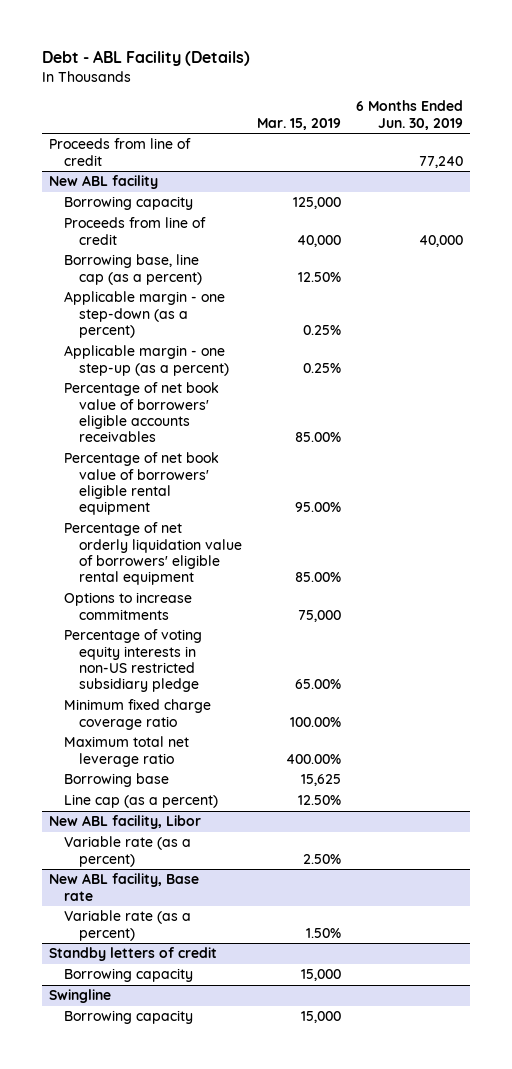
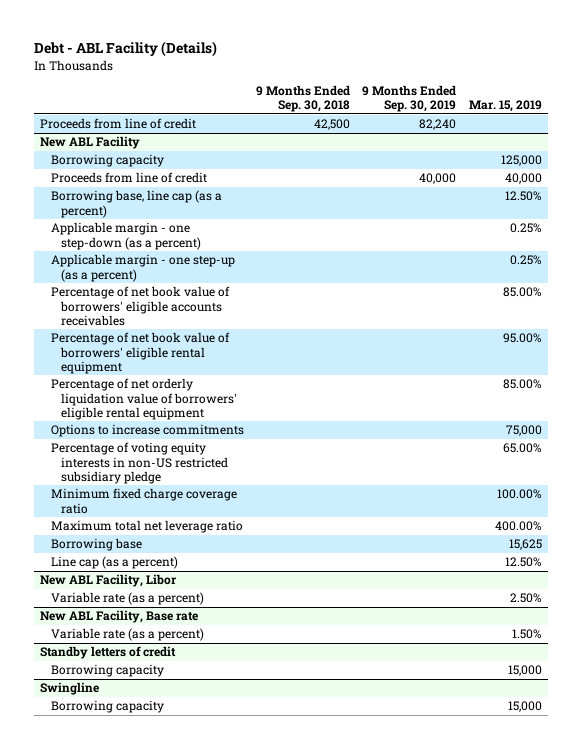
- | Mar. 15, 2019 | 6 Months Ended Jun. 30, 2019
+ | 9 Months Ended Sep. 30, 2018 | 9 Months Ended Sep. 30, 2019 | Mar. 15, 2019
- New ABL facility
+ New ABL Facility
- New ABL facility, Libor
+ New ABL Facility, Libor
- New ABL facility, Base rate
+ New ABL Facility, Base rate

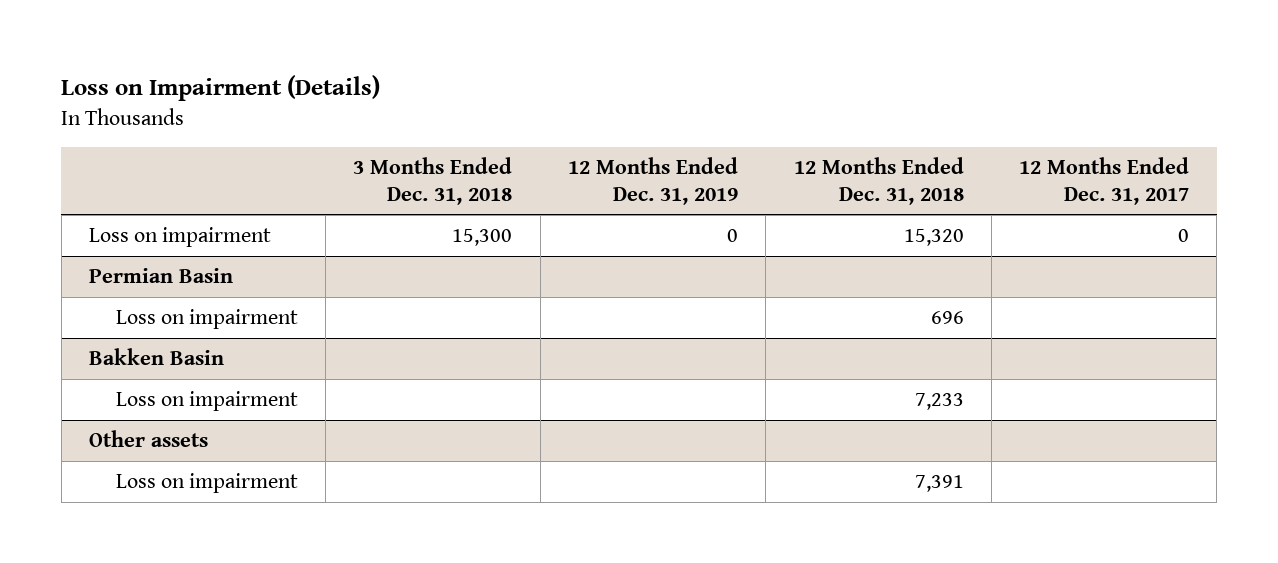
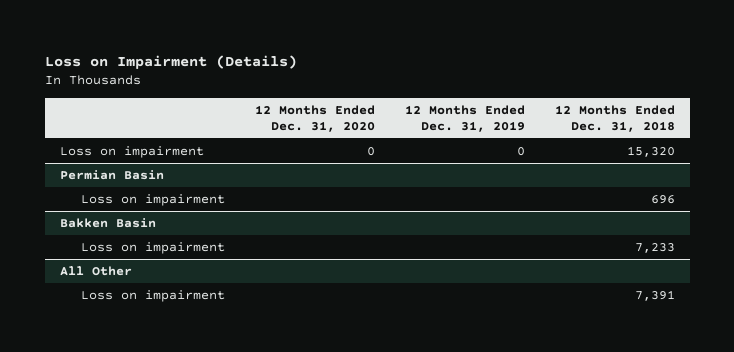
- | 3 Months Ended Dec. 31, 2018 | 12 Months Ended Dec. 31, 2019 | 12 Months Ended Dec. 31, 2018 | 12 Months Ended Dec. 31, 2017
+ | 12 Months Ended Dec. 31, 2020 | 12 Months Ended Dec. 31, 2019 | 12 Months Ended Dec. 31, 2018
- Other assets
+ All Other

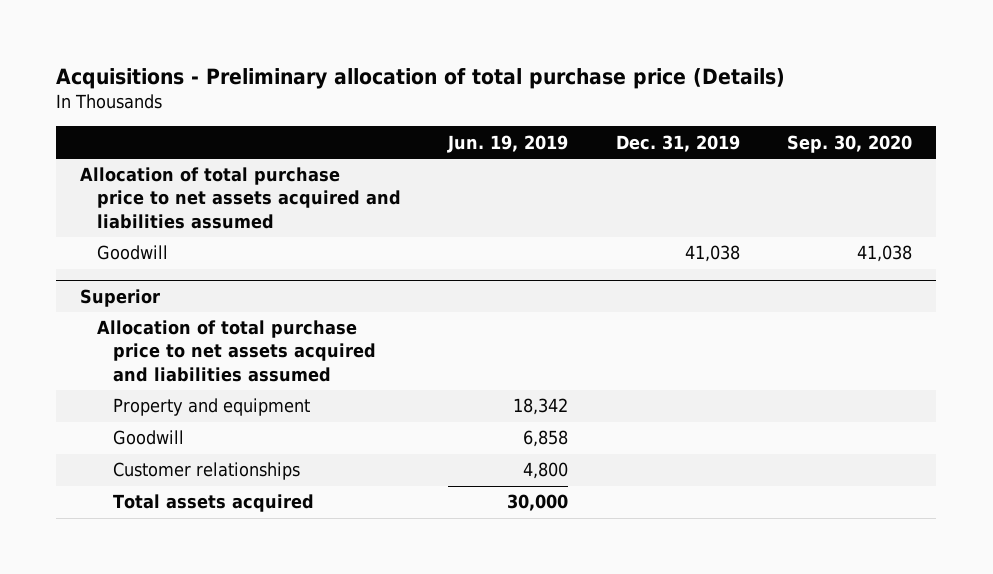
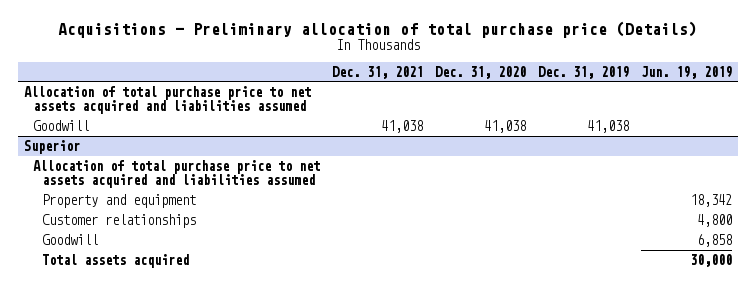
- | Jun. 19, 2019 | Dec. 31, 2019 | Sep. 30, 2020
+ | Dec. 31, 2021 | Dec. 31, 2020 | Dec. 31, 2019 | Jun. 19, 2019
@ Superior
moved down: Goodwill | | | | 6,858

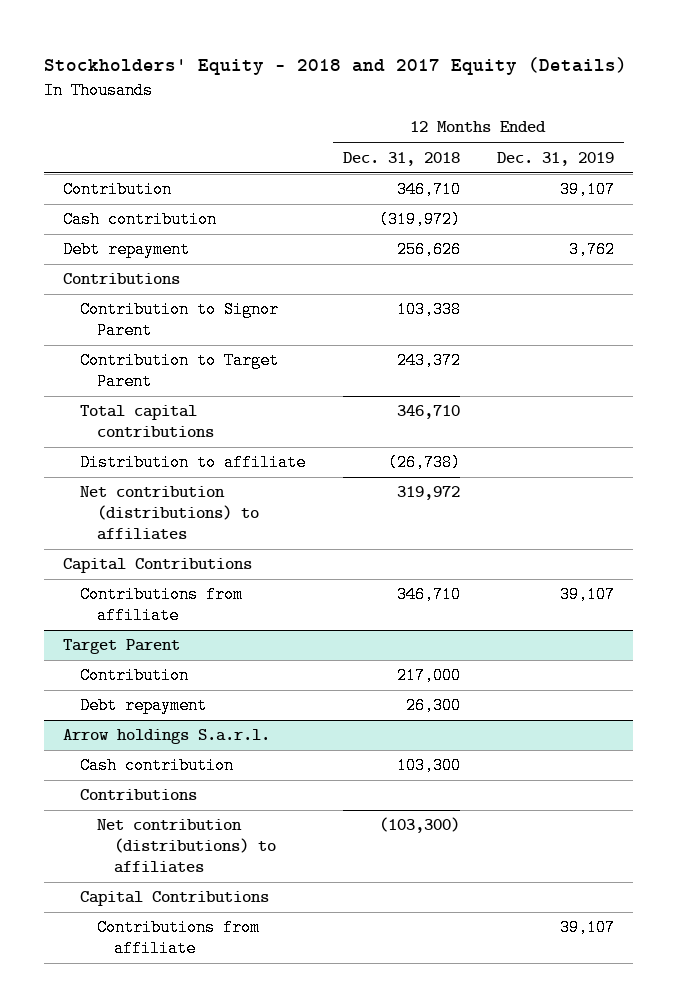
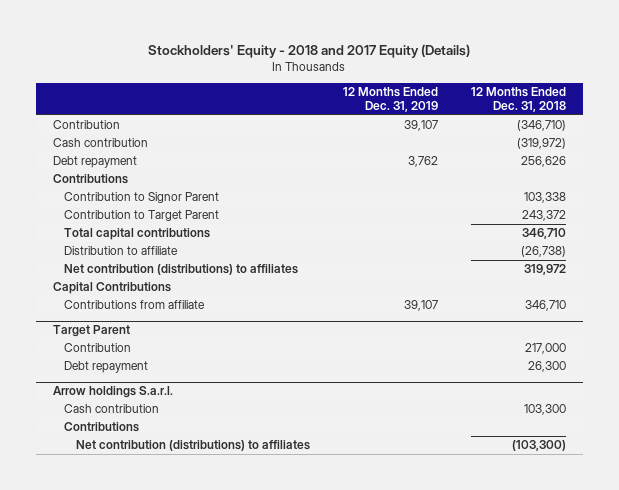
- | 12 Months Ended Dec. 31, 2018 | 12 Months Ended Dec. 31, 2019
+ | 12 Months Ended Dec. 31, 2019 | 12 Months Ended Dec. 31, 2018
- Contribution | 346,710 | 39,107
+ Contribution | 39,107 | (346,710)
@ Arrow holdings S.a.r.l.
- Capital Contributions
- Contributions from affiliate | | 39,107

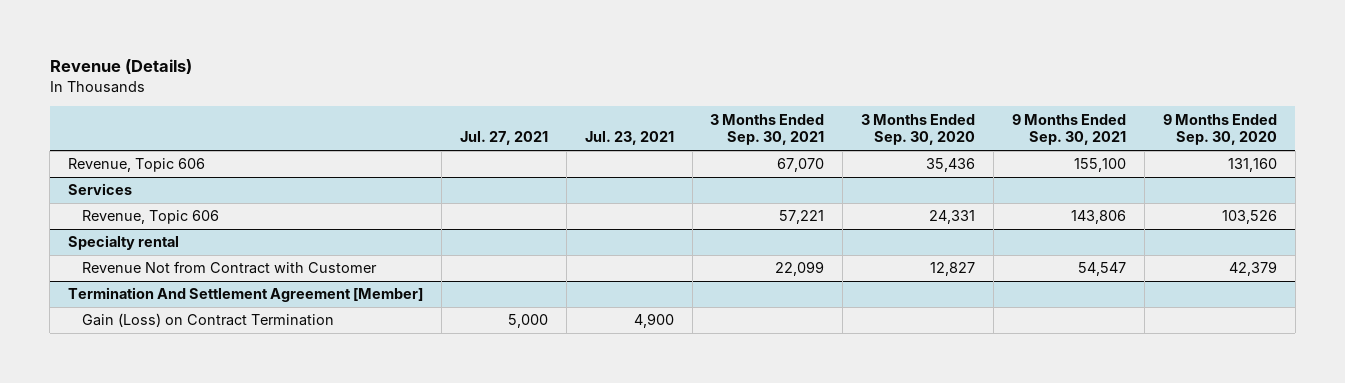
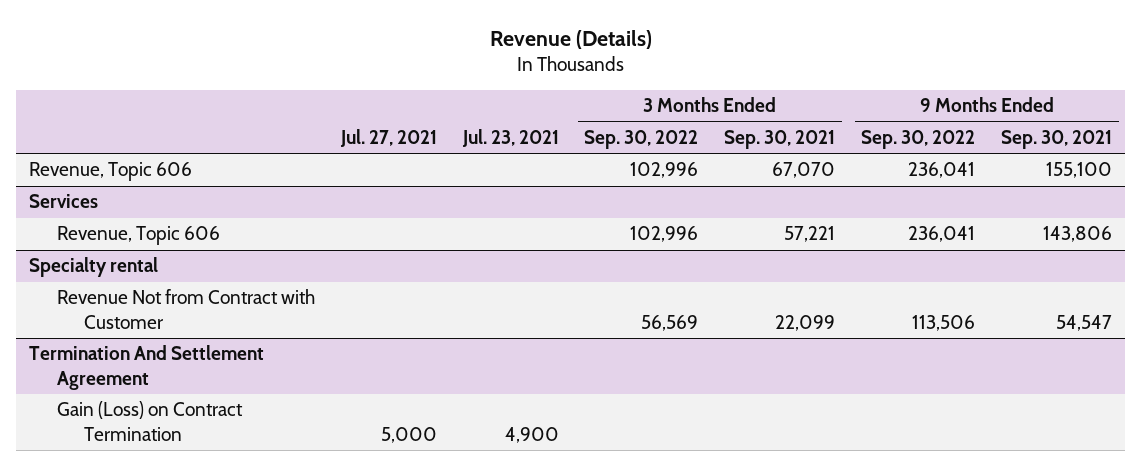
- | Jul. 27, 2021 | Jul. 23, 2021 | 3 Months Ended Sep. 30, 2021 | 3 Months Ended Sep. 30, 2020 | 9 Months Ended Sep. 30, 2021 | 9 Months Ended Sep. 30, 2020
+ | Jul. 27, 2021 | Jul. 23, 2021 | 3 Months Ended Sep. 30, 2022 | 3 Months Ended Sep. 30, 2021 | 9 Months Ended Sep. 30, 2022 | 9 Months Ended Sep. 30, 2021
- Termination And Settlement Agreement [Member]
+ Termination And Settlement Agreement

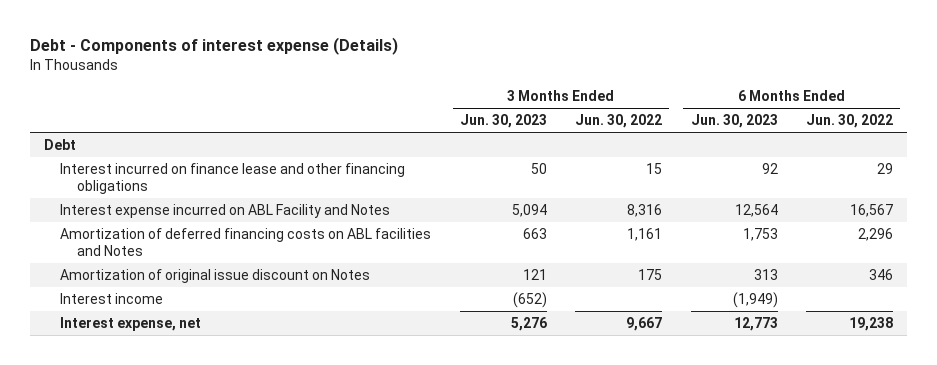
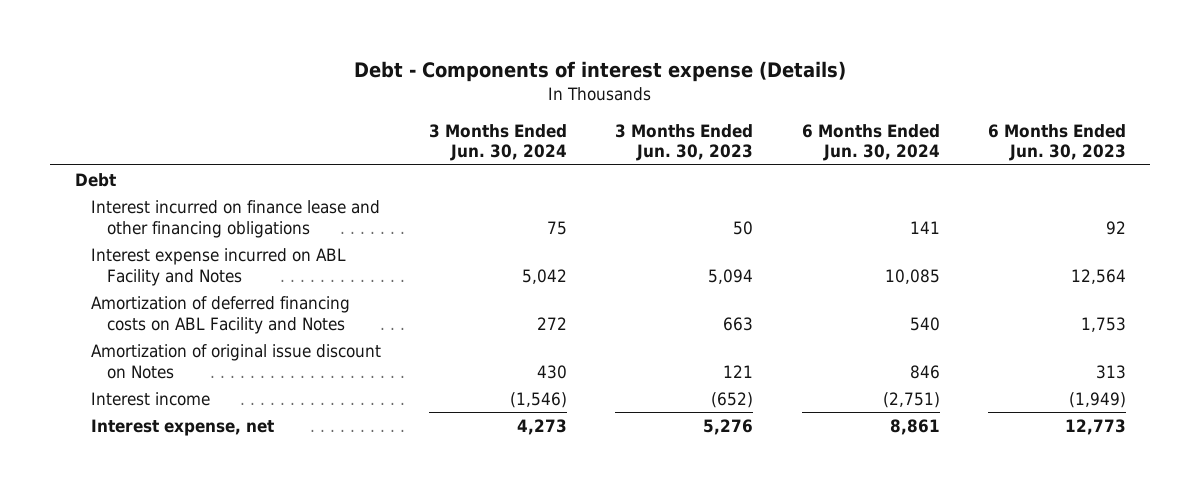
- | 3 Months Ended Jun. 30, 2023 | 3 Months Ended Jun. 30, 2022 | 6 Months Ended Jun. 30, 2023 | 6 Months Ended Jun. 30, 2022
+ | 3 Months Ended Jun. 30, 2024 | 3 Months Ended Jun. 30, 2023 | 6 Months Ended Jun. 30, 2024 | 6 Months Ended Jun. 30, 2023
- Amortization of deferred financing costs on ABL facilities and Notes | 663 | 1,161 | 1,753 | 2,296
+ Amortization of deferred financing costs on ABL Facility and Notes | 272 | 663 | 540 | 1,753

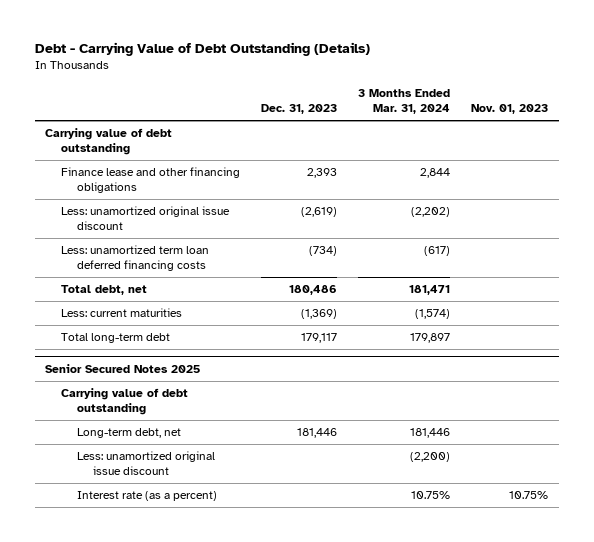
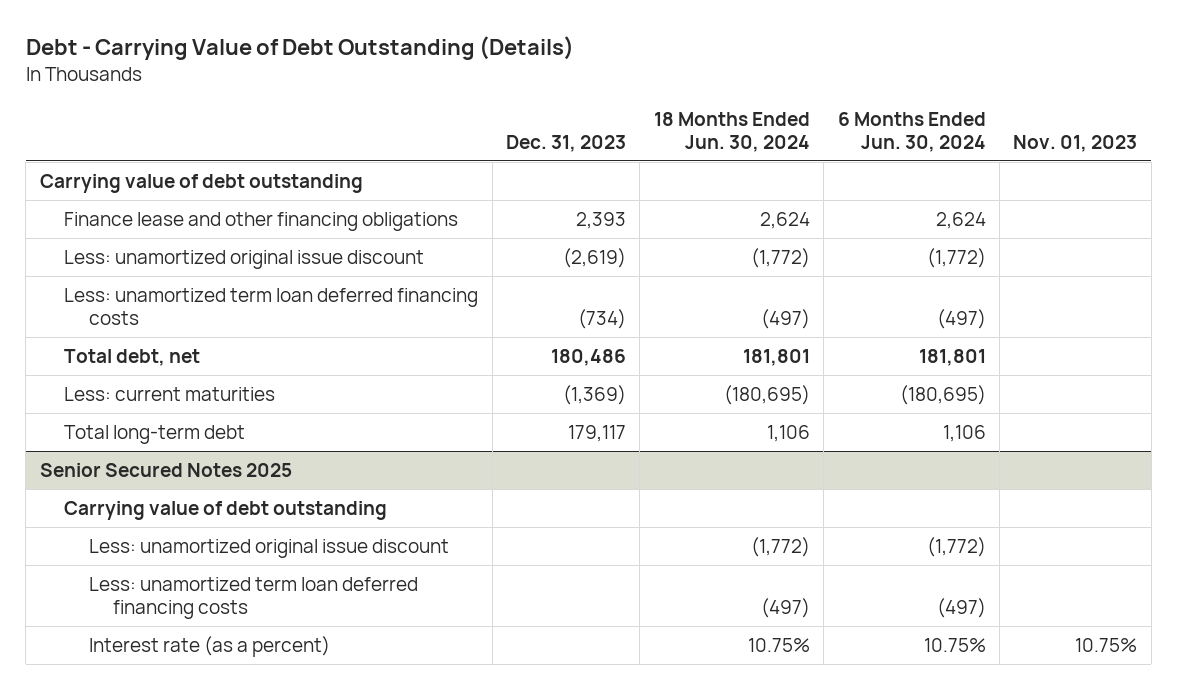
- | Dec. 31, 2023 | 3 Months Ended Mar. 31, 2024 | Nov. 01, 2023
+ | Dec. 31, 2023 | 18 Months Ended Jun. 30, 2024 | 6 Months Ended Jun. 30, 2024 | Nov. 01, 2023
@ Senior Secured Notes 2025
- Long-term debt, net | 181,446 | 181,446 |
+ Less: unamortized term loan deferred financing costs | | (497) | (497) |

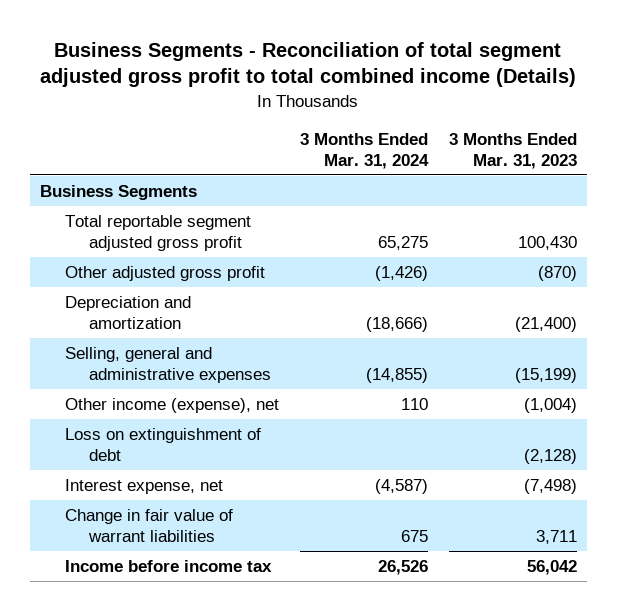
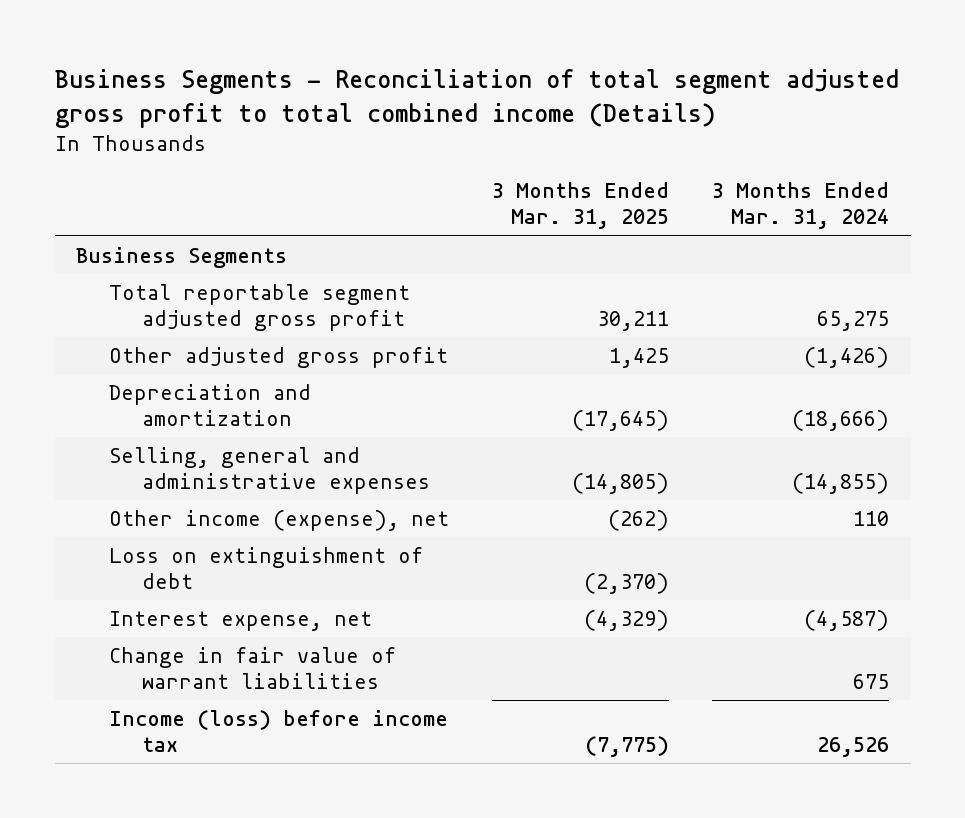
- | 3 Months Ended Mar. 31, 2024 | 3 Months Ended Mar. 31, 2023
+ | 3 Months Ended Mar. 31, 2025 | 3 Months Ended Mar. 31, 2024
- Income before income tax | 26,526 | 56,042
+ Income (loss) before income tax | (7,775) | 26,526

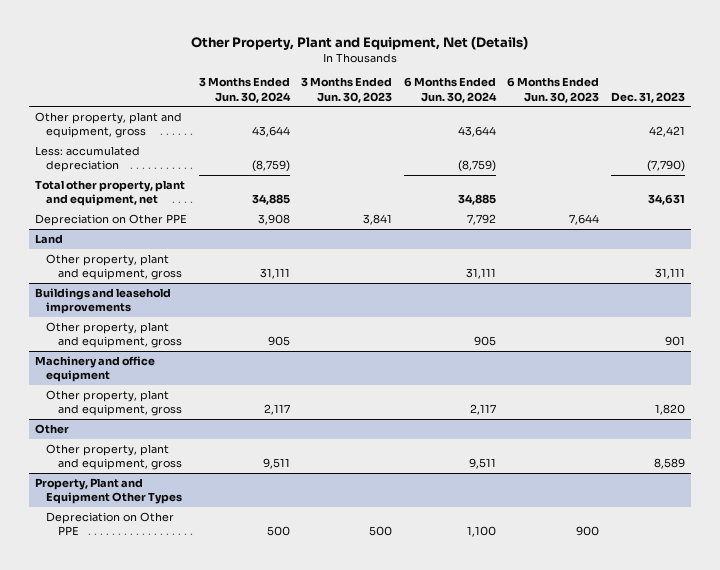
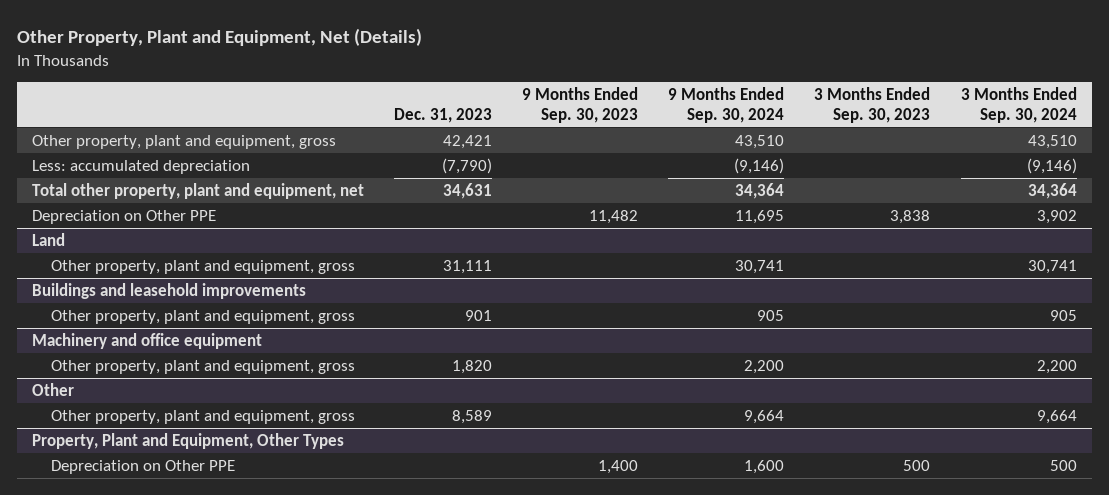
- | 3 Months Ended Jun. 30, 2024 | 3 Months Ended Jun. 30, 2023 | 6 Months Ended Jun. 30, 2024 | 6 Months Ended Jun. 30, 2023 | Dec. 31, 2023
+ | Dec. 31, 2023 | 9 Months Ended Sep. 30, 2023 | 9 Months Ended Sep. 30, 2024 | 3 Months Ended Sep. 30, 2023 | 3 Months Ended Sep. 30, 2024
- Property, Plant and Equipment Other Types
+ Property, Plant and Equipment, Other Types

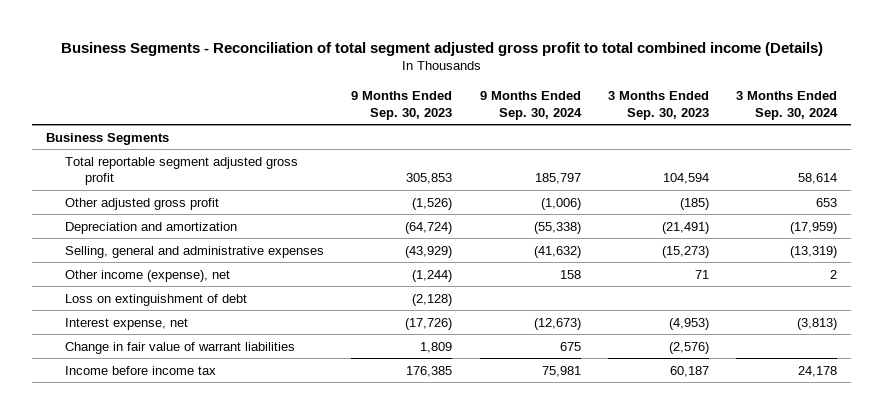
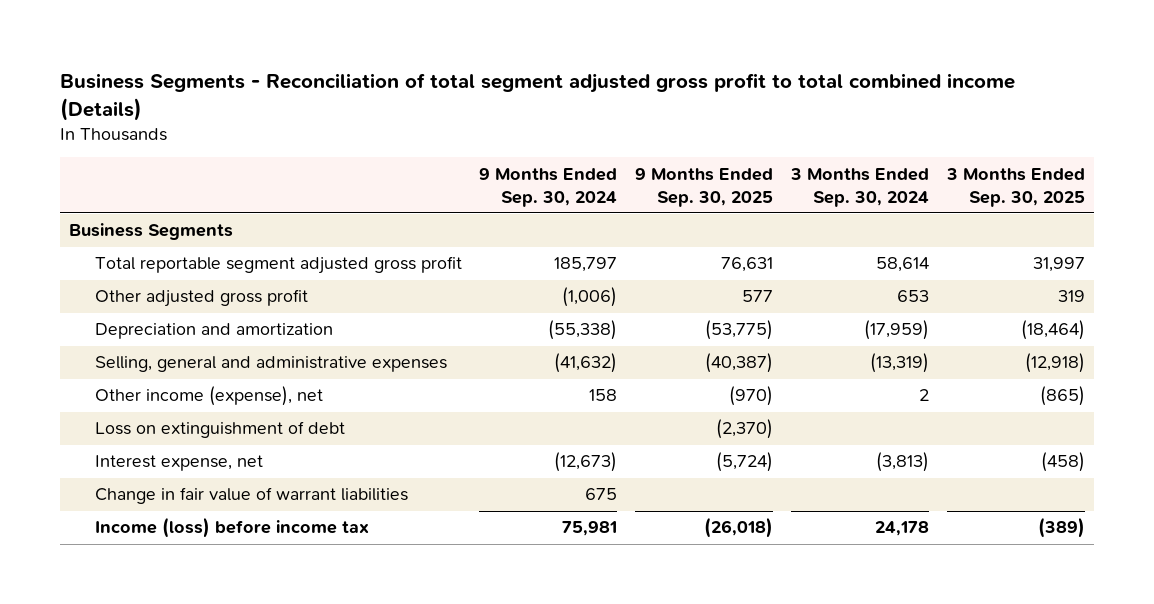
- | 9 Months Ended Sep. 30, 2023 | 9 Months Ended Sep. 30, 2024 | 3 Months Ended Sep. 30, 2023 | 3 Months Ended Sep. 30, 2024
+ | 9 Months Ended Sep. 30, 2024 | 9 Months Ended Sep. 30, 2025 | 3 Months Ended Sep. 30, 2024 | 3 Months Ended Sep. 30, 2025
- Income before income tax | 176,385 | 75,981 | 60,187 | 24,178
+ Income (loss) before income tax | 75,981 | (26,018) | 24,178 | (389)

